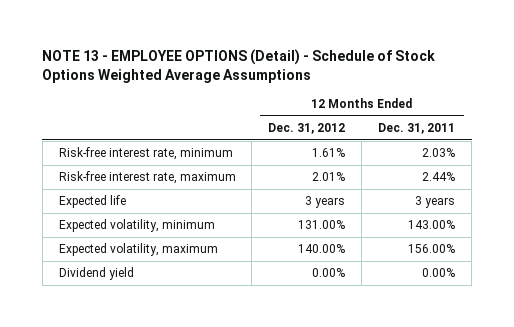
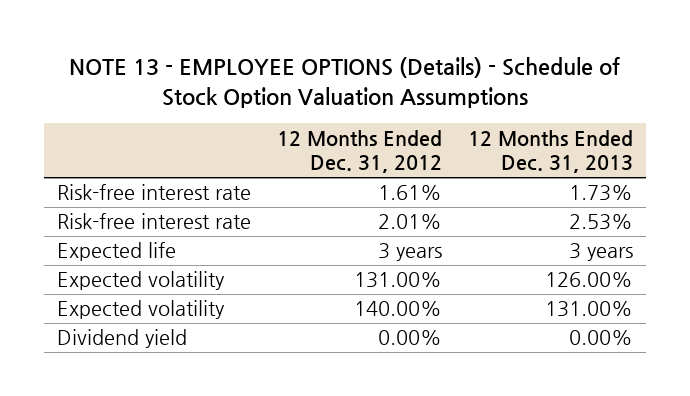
- NOTE 13 - EMPLOYEE OPTIONS (Detail) - Schedule of Stock Options Weighted Average Assumptions
+ NOTE 13 - EMPLOYEE OPTIONS (Details) - Schedule of Stock Option Valuation Assumptions
- | 12 Months Ended Dec. 31, 2012 | 12 Months Ended Dec. 31, 2011
+ | 12 Months Ended Dec. 31, 2012 | 12 Months Ended Dec. 31, 2013
- Risk-free interest rate, minimum | 1.61% | 2.03%
- Risk-free interest rate, maximum | 2.01% | 2.44%
+ Risk-free interest rate | 1.61% | 1.73%
+ Risk-free interest rate | 2.01% | 2.53%
- Expected volatility, minimum | 131.00% | 143.00%
- Expected volatility, maximum | 140.00% | 156.00%
+ Expected volatility | 131.00% | 126.00%
+ Expected volatility | 140.00% | 131.00%

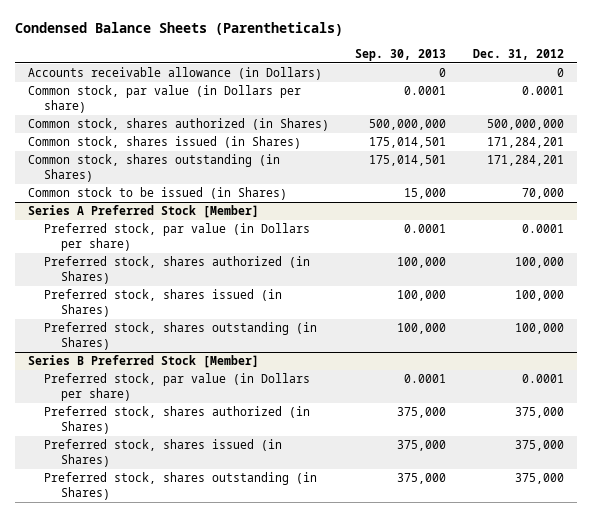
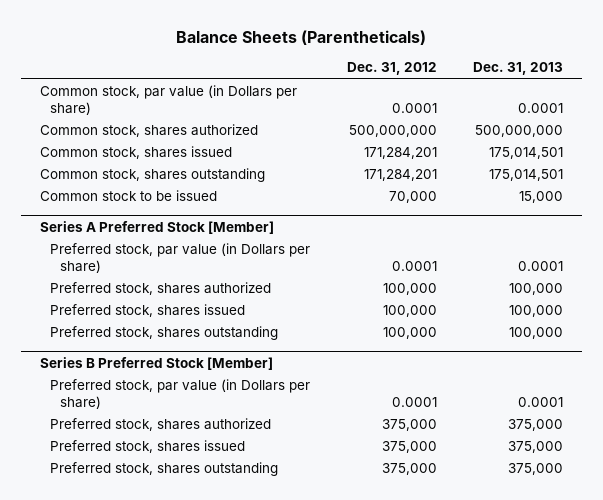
- Condensed Balance Sheets (Parentheticals)
+ Balance Sheets (Parentheticals)
- | Sep. 30, 2013 | Dec. 31, 2012
+ | Dec. 31, 2012 | Dec. 31, 2013
- Accounts receivable allowance (in Dollars) | 0 | 0
- Common stock, shares authorized (in Shares) | 500,000,000 | 500,000,000
- Common stock, shares issued (in Shares) | 175,014,501 | 171,284,201
- Common stock, shares outstanding (in Shares) | 175,014,501 | 171,284,201
- Common stock to be issued (in Shares) | 15,000 | 70,000
+ Common stock, shares authorized | 500,000,000 | 500,000,000
+ Common stock, shares issued | 171,284,201 | 175,014,501
+ Common stock, shares outstanding | 171,284,201 | 175,014,501
+ Common stock to be issued | 70,000 | 15,000
@ Series A Preferred Stock [Member]
- Preferred stock, shares authorized (in Shares) | 100,000 | 100,000
- Preferred stock, shares issued (in Shares) | 100,000 | 100,000
- Preferred stock, shares outstanding (in Shares) | 100,000 | 100,000
+ Preferred stock, shares authorized | 100,000 | 100,000
+ Preferred stock, shares issued | 100,000 | 100,000
+ Preferred stock, shares outstanding | 100,000 | 100,000
@ Series B Preferred Stock [Member]
- Preferred stock, shares authorized (in Shares) | 375,000 | 375,000
- Preferred stock, shares issued (in Shares) | 375,000 | 375,000
- Preferred stock, shares outstanding (in Shares) | 375,000 | 375,000
+ Preferred stock, shares authorized | 375,000 | 375,000
+ Preferred stock, shares issued | 375,000 | 375,000
+ Preferred stock, shares outstanding | 375,000 | 375,000

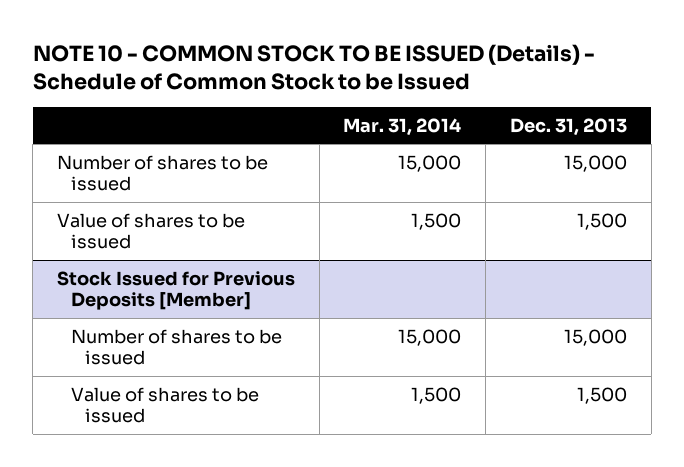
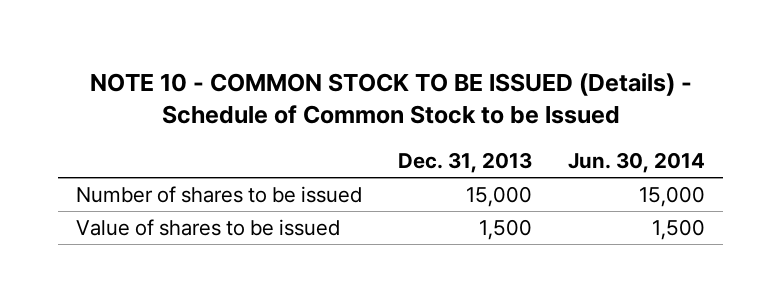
- | Mar. 31, 2014 | Dec. 31, 2013
+ | Dec. 31, 2013 | Jun. 30, 2014
- Stock Issued for Previous Deposits [Member]
- Number of shares to be issued | 15,000 | 15,000
- Value of shares to be issued | 1,500 | 1,500

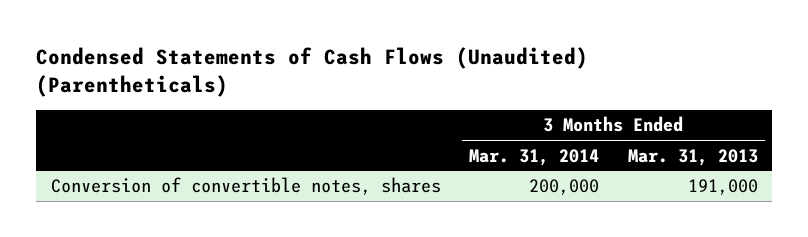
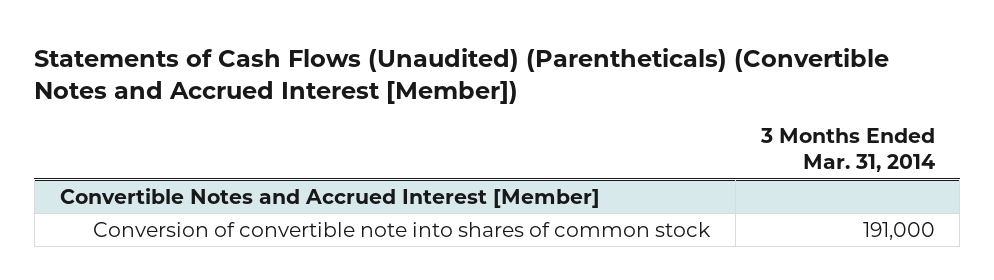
- Condensed Statements of Cash Flows (Unaudited) (Parentheticals)
+ Statements of Cash Flows (Unaudited) (Parentheticals) (Convertible Notes and Accrued Interest [Member])
- | 3 Months Ended Mar. 31, 2014 | 3 Months Ended Mar. 31, 2013
+ | 3 Months Ended Mar. 31, 2014
- Conversion of convertible notes, shares | 200,000 | 191,000
+ Convertible Notes and Accrued Interest [Member]
+ Conversion of convertible note into shares of common stock | 191,000

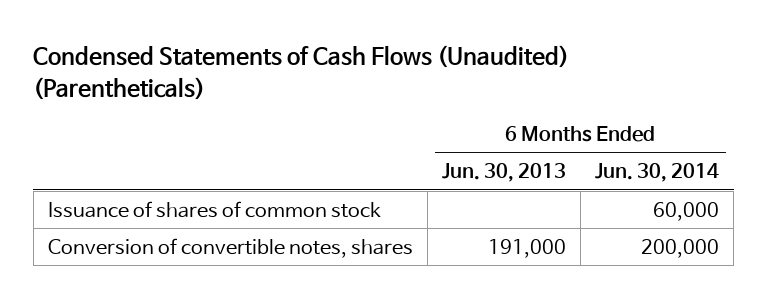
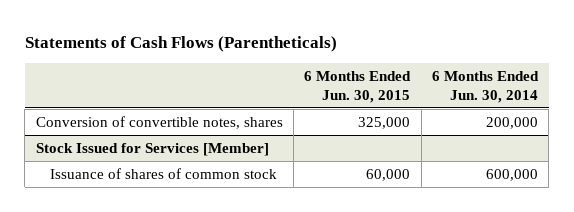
- Condensed Statements of Cash Flows (Unaudited) (Parentheticals)
+ Statements of Cash Flows (Parentheticals)
- | 6 Months Ended Jun. 30, 2013 | 6 Months Ended Jun. 30, 2014
+ | 6 Months Ended Jun. 30, 2015 | 6 Months Ended Jun. 30, 2014
- Issuance of shares of common stock | | 60,000
+ Stock Issued for Services [Member]
+ Issuance of shares of common stock | 60,000 | 600,000

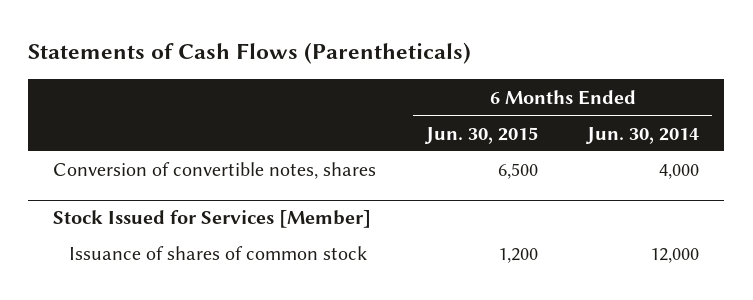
- Conversion of convertible notes, shares | 325,000 | 200,000
+ Conversion of convertible notes, shares | 6,500 | 4,000
@ Stock Issued for Services [Member]
- Issuance of shares of common stock | 60,000 | 600,000
+ Issuance of shares of common stock | 1,200 | 12,000

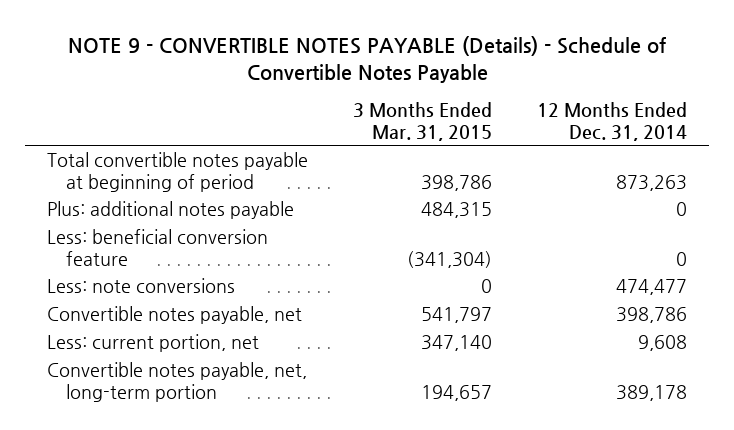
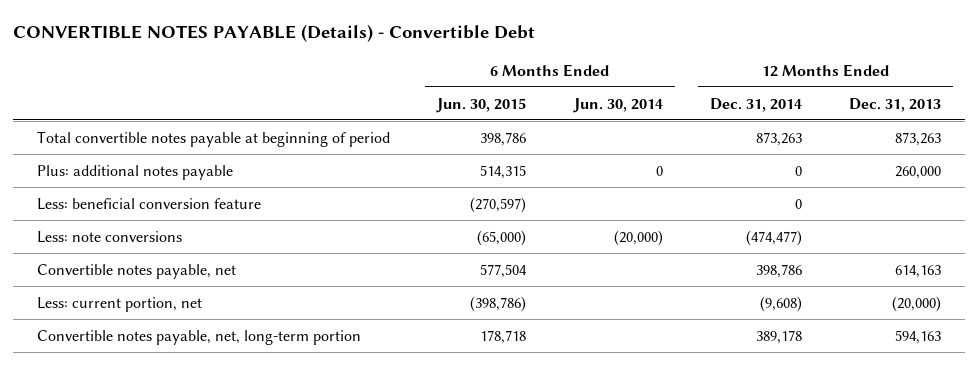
- NOTE 9 - CONVERTIBLE NOTES PAYABLE (Details) - Schedule of Convertible Notes Payable
+ CONVERTIBLE NOTES PAYABLE (Details) - Convertible Debt
- | 3 Months Ended Mar. 31, 2015 | 12 Months Ended Dec. 31, 2014
+ | 6 Months Ended Jun. 30, 2015 | 6 Months Ended Jun. 30, 2014 | 12 Months Ended Dec. 31, 2014 | 12 Months Ended Dec. 31, 2013
- Less: note conversions | 0 | 474,477
+ Less: note conversions | (65,000) | (20,000) | (474,477) |
- Less: current portion, net | 347,140 | 9,608
+ Less: current portion, net | (398,786) | | (9,608) | (20,000)

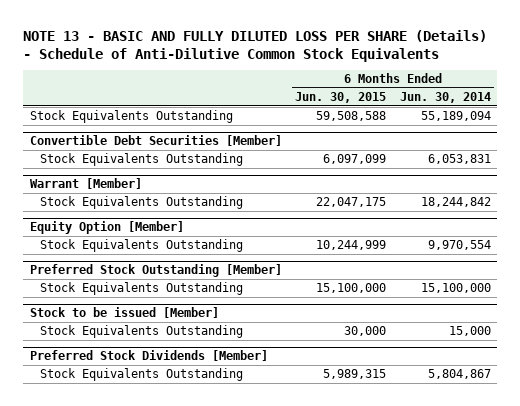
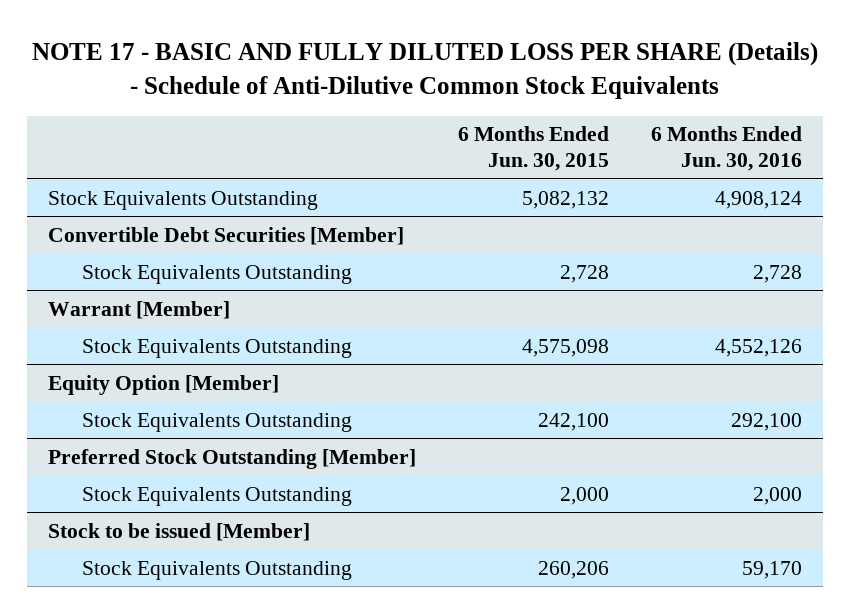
- NOTE 13 - BASIC AND FULLY DILUTED LOSS PER SHARE (Details) - Schedule of Anti-Dilutive Common Stock Equivalents
+ NOTE 17 - BASIC AND FULLY DILUTED LOSS PER SHARE (Details) - Schedule of Anti-Dilutive Common Stock Equivalents
- | 6 Months Ended Jun. 30, 2015 | 6 Months Ended Jun. 30, 2014
+ | 6 Months Ended Jun. 30, 2015 | 6 Months Ended Jun. 30, 2016
- Stock Equivalents Outstanding | 59,508,588 | 55,189,094
+ Stock Equivalents Outstanding | 5,082,132 | 4,908,124
@ Convertible Debt Securities [Member]
- Stock Equivalents Outstanding | 6,097,099 | 6,053,831
+ Stock Equivalents Outstanding | 2,728 | 2,728
@ Warrant [Member]
- Stock Equivalents Outstanding | 22,047,175 | 18,244,842
+ Stock Equivalents Outstanding | 4,575,098 | 4,552,126
@ Equity Option [Member]
- Stock Equivalents Outstanding | 10,244,999 | 9,970,554
+ Stock Equivalents Outstanding | 242,100 | 292,100
@ Preferred Stock Outstanding [Member]
- Stock Equivalents Outstanding | 15,100,000 | 15,100,000
+ Stock Equivalents Outstanding | 2,000 | 2,000
@ Stock to be issued [Member]
- Stock Equivalents Outstanding | 30,000 | 15,000
- Preferred Stock Dividends [Member]
- Stock Equivalents Outstanding | 5,989,315 | 5,804,867
@ Stock to be issued [Member]
+ Stock Equivalents Outstanding | 260,206 | 59,170

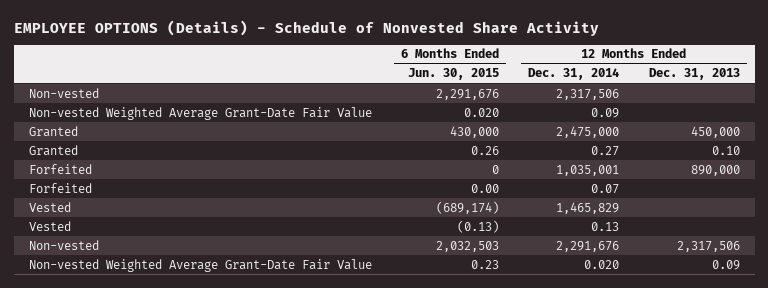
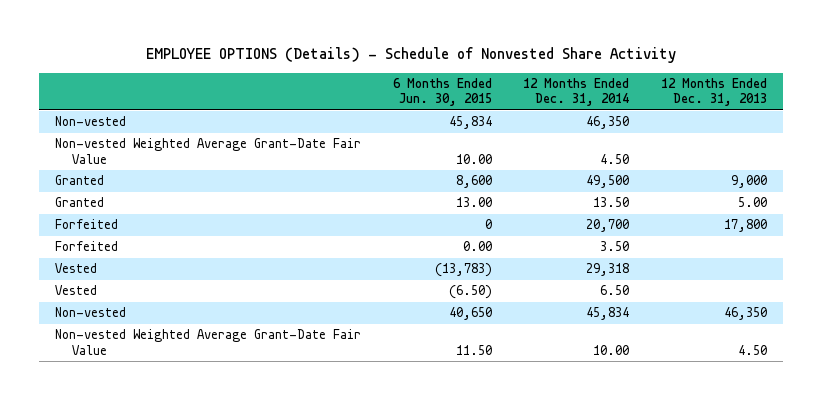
- Non-vested | 2,291,676 | 2,317,506 |
- Non-vested Weighted Average Grant-Date Fair Value | 0.020 | 0.09 |
- Granted | 430,000 | 2,475,000 | 450,000
- Granted | 0.26 | 0.27 | 0.10
- Forfeited | 0 | 1,035,001 | 890,000
- Forfeited | 0.00 | 0.07 |
- Vested | (689,174) | 1,465,829 |
- Vested | (0.13) | 0.13 |
- Non-vested | 2,032,503 | 2,291,676 | 2,317,506
- Non-vested Weighted Average Grant-Date Fair Value | 0.23 | 0.020 | 0.09
+ Non-vested | 45,834 | 46,350 |
+ Non-vested Weighted Average Grant-Date Fair Value | 10.00 | 4.50 |
+ Granted | 8,600 | 49,500 | 9,000
+ Granted | 13.00 | 13.50 | 5.00
+ Forfeited | 0 | 20,700 | 17,800
+ Forfeited | 0.00 | 3.50 |
+ Vested | (13,783) | 29,318 |
+ Vested | (6.50) | 6.50 |
+ Non-vested | 40,650 | 45,834 | 46,350
+ Non-vested Weighted Average Grant-Date Fair Value | 11.50 | 10.00 | 4.50

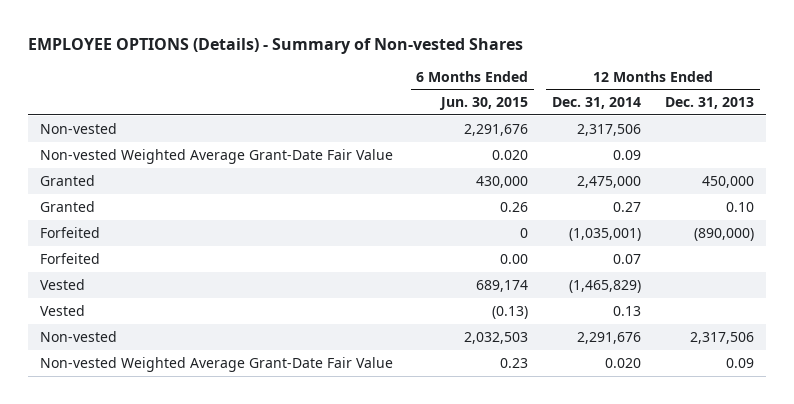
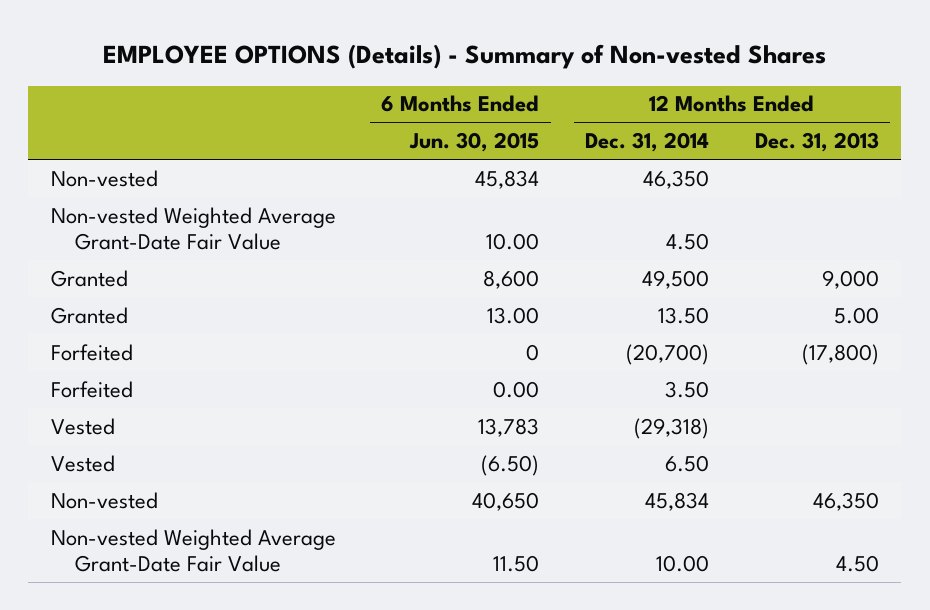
- Non-vested | 2,291,676 | 2,317,506 |
- Non-vested Weighted Average Grant-Date Fair Value | 0.020 | 0.09 |
- Granted | 430,000 | 2,475,000 | 450,000
- Granted | 0.26 | 0.27 | 0.10
- Forfeited | 0 | (1,035,001) | (890,000)
- Forfeited | 0.00 | 0.07 |
- Vested | 689,174 | (1,465,829) |
- Vested | (0.13) | 0.13 |
- Non-vested | 2,032,503 | 2,291,676 | 2,317,506
- Non-vested Weighted Average Grant-Date Fair Value | 0.23 | 0.020 | 0.09
+ Non-vested | 45,834 | 46,350 |
+ Non-vested Weighted Average Grant-Date Fair Value | 10.00 | 4.50 |
+ Granted | 8,600 | 49,500 | 9,000
+ Granted | 13.00 | 13.50 | 5.00
+ Forfeited | 0 | (20,700) | (17,800)
+ Forfeited | 0.00 | 3.50 |
+ Vested | 13,783 | (29,318) |
+ Vested | (6.50) | 6.50 |
+ Non-vested | 40,650 | 45,834 | 46,350
+ Non-vested Weighted Average Grant-Date Fair Value | 11.50 | 10.00 | 4.50

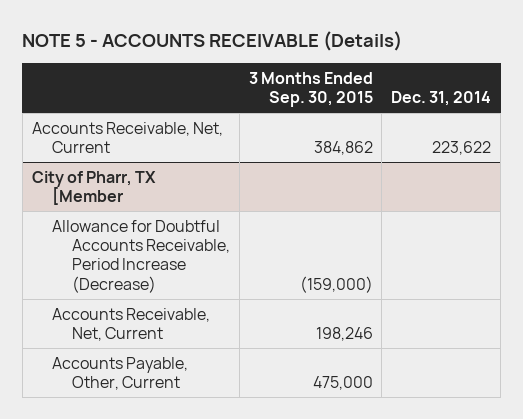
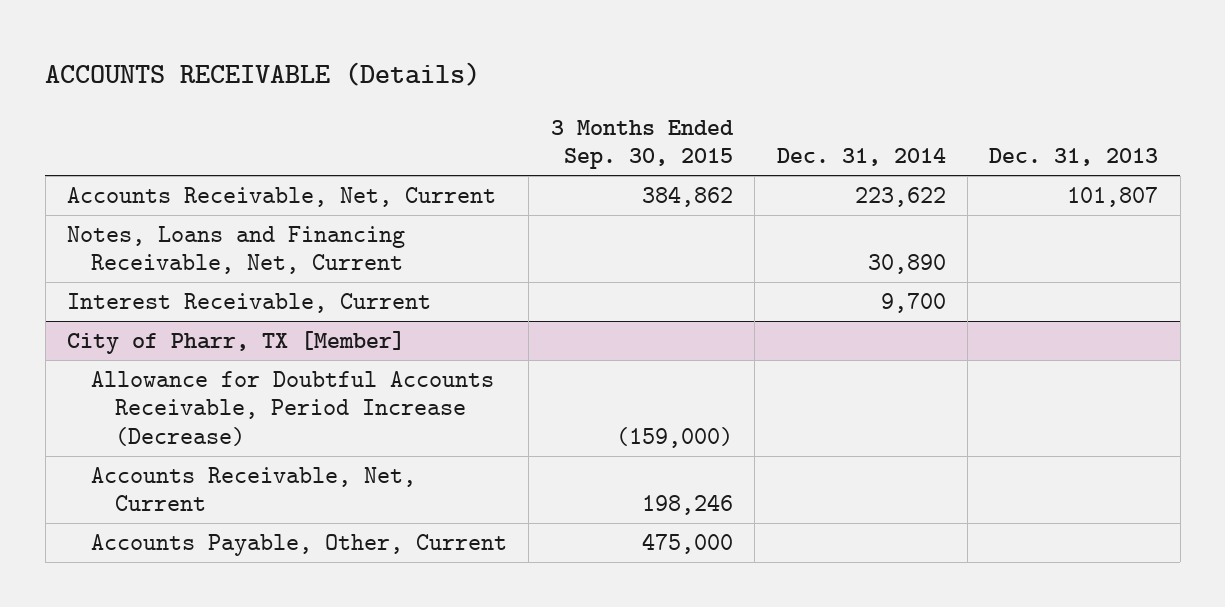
- NOTE 5 - ACCOUNTS RECEIVABLE (Details)
+ ACCOUNTS RECEIVABLE (Details)
- | 3 Months Ended Sep. 30, 2015 | Dec. 31, 2014
+ | 3 Months Ended Sep. 30, 2015 | Dec. 31, 2014 | Dec. 31, 2013
- City of Pharr, TX [Member
+ Notes, Loans and Financing Receivable, Net, Current | | 30,890 |
+ Interest Receivable, Current | | 9,700 |
+ City of Pharr, TX [Member]

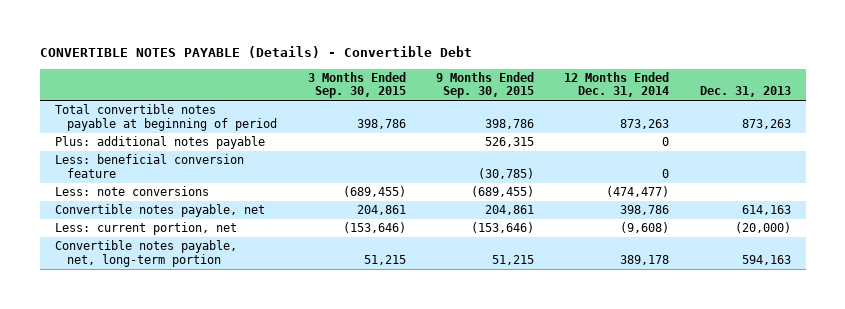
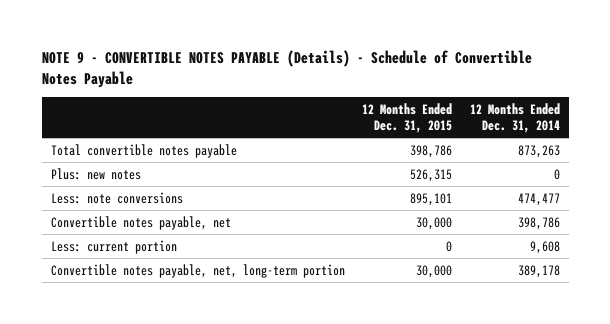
- CONVERTIBLE NOTES PAYABLE (Details) - Convertible Debt
+ NOTE 9 - CONVERTIBLE NOTES PAYABLE (Details) - Schedule of Convertible Notes Payable
- | 3 Months Ended Sep. 30, 2015 | 9 Months Ended Sep. 30, 2015 | 12 Months Ended Dec. 31, 2014 | Dec. 31, 2013
+ | 12 Months Ended Dec. 31, 2015 | 12 Months Ended Dec. 31, 2014
- Total convertible notes payable at beginning of period | 398,786 | 398,786 | 873,263 | 873,263
- Plus: additional notes payable | | 526,315 | 0 |
- Less: beneficial conversion feature | | (30,785) | 0 |
- Less: note conversions | (689,455) | (689,455) | (474,477) |
+ Total convertible notes payable | 398,786 | 873,263
+ Plus: new notes | 526,315 | 0
+ Less: note conversions | 895,101 | 474,477
- Less: current portion, net | (153,646) | (153,646) | (9,608) | (20,000)
+ Less: current portion | 0 | 9,608

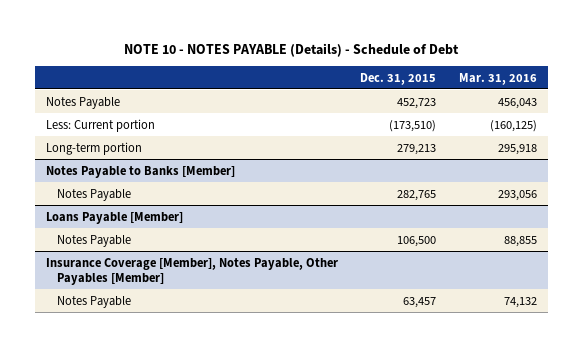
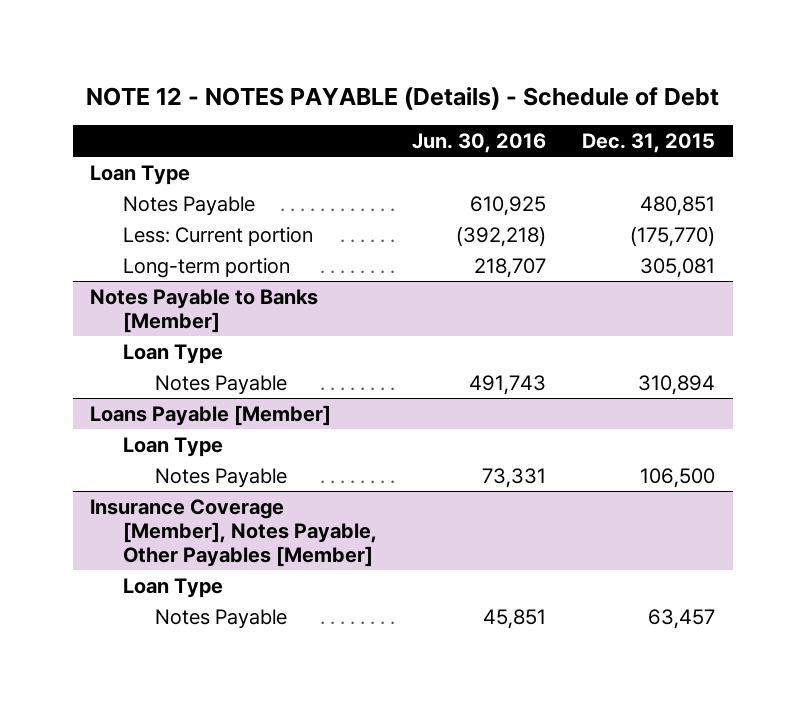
- NOTE 10 - NOTES PAYABLE (Details) - Schedule of Debt
+ NOTE 12 - NOTES PAYABLE (Details) - Schedule of Debt
- | Dec. 31, 2015 | Mar. 31, 2016
+ | Jun. 30, 2016 | Dec. 31, 2015
- Notes Payable | 452,723 | 456,043
- Less: Current portion | (173,510) | (160,125)
- Long-term portion | 279,213 | 295,918
+ Loan Type
+ Notes Payable | 610,925 | 480,851
+ Less: Current portion | (392,218) | (175,770)
+ Long-term portion | 218,707 | 305,081
@ Notes Payable to Banks [Member]
- Notes Payable | 282,765 | 293,056
+ Loan Type
+ Notes Payable | 491,743 | 310,894
@ Loans Payable [Member]
+ Loan Type
@ Insurance Coverage [Member], Notes Payable, Other Payables [Member]
+ Loan Type

